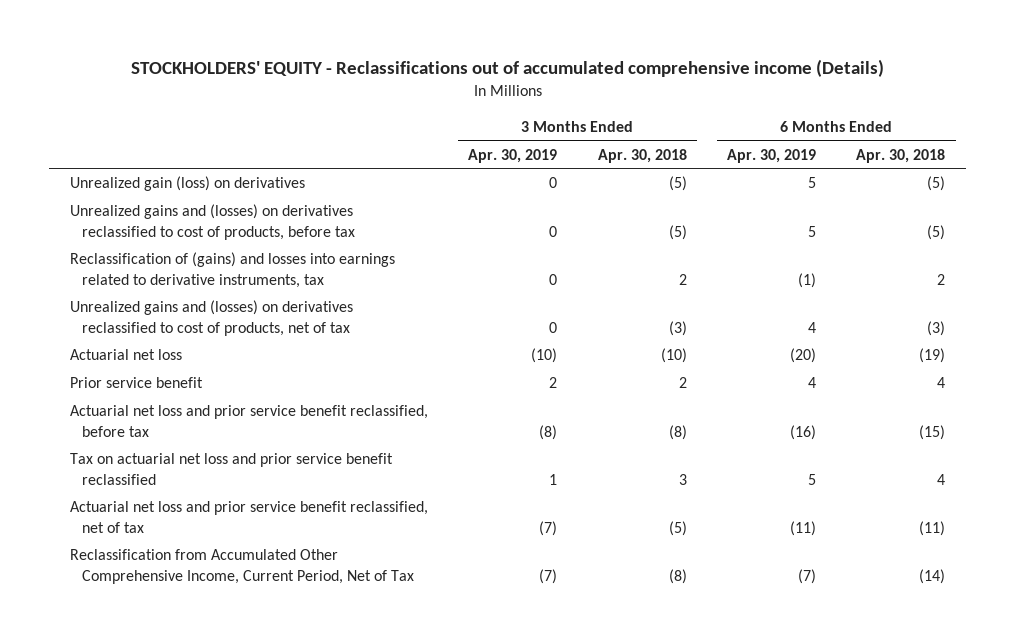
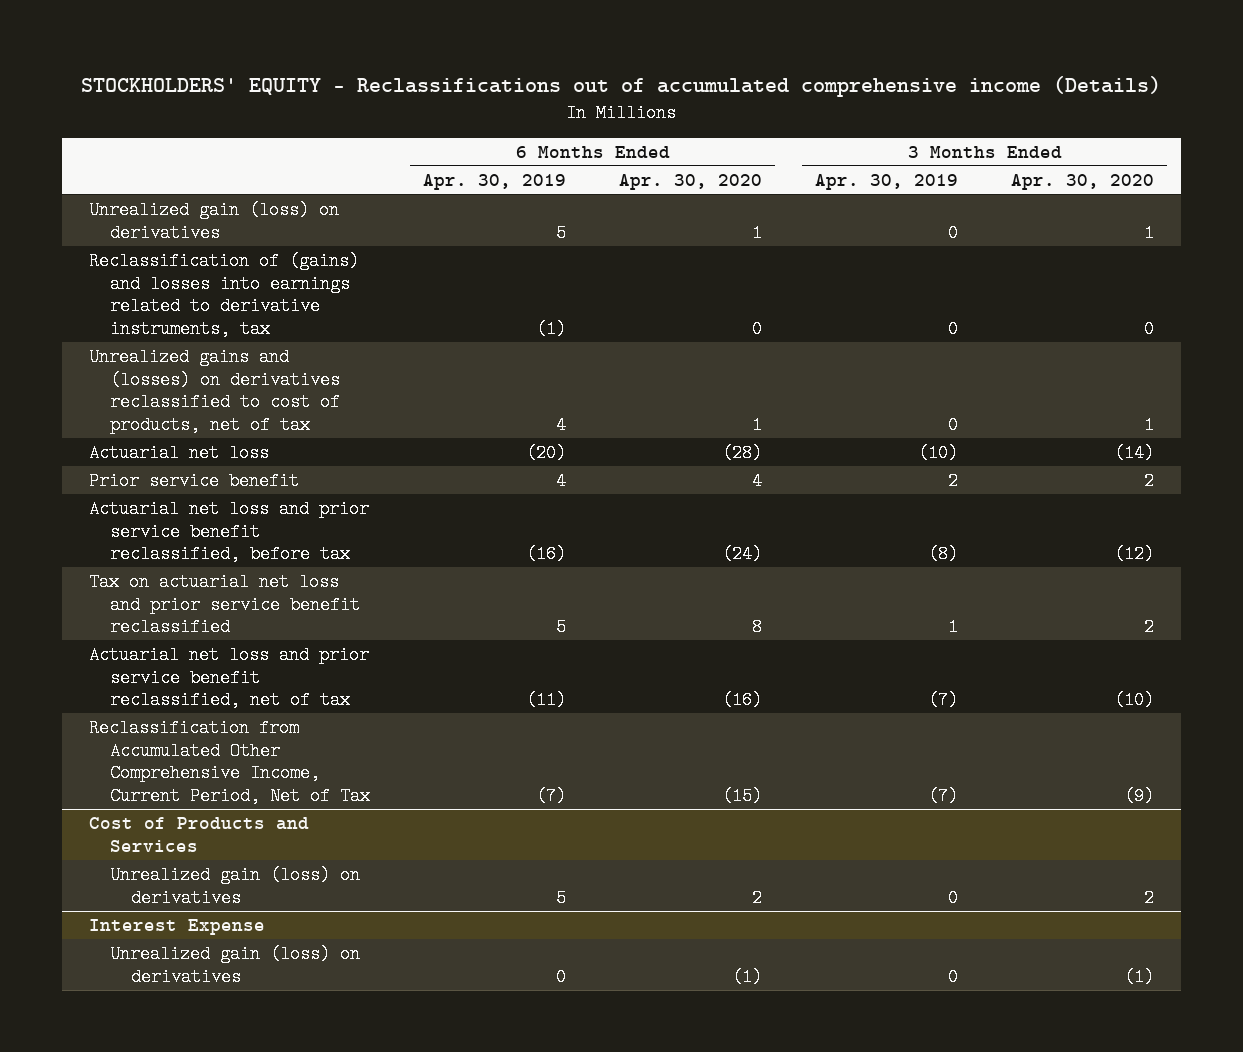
- | 3 Months Ended Apr. 30, 2019 | 3 Months Ended Apr. 30, 2018 | 6 Months Ended Apr. 30, 2019 | 6 Months Ended Apr. 30, 2018
+ | 6 Months Ended Apr. 30, 2019 | 6 Months Ended Apr. 30, 2020 | 3 Months Ended Apr. 30, 2019 | 3 Months Ended Apr. 30, 2020
- Unrealized gains and (losses) on derivatives reclassified to cost of products, before tax | 0 | (5) | 5 | (5)
+ Cost of Products and Services
+ Unrealized gain (loss) on derivatives | 5 | 2 | 0 | 2
+ Interest Expense
+ Unrealized gain (loss) on derivatives | 0 | (1) | 0 | (1)

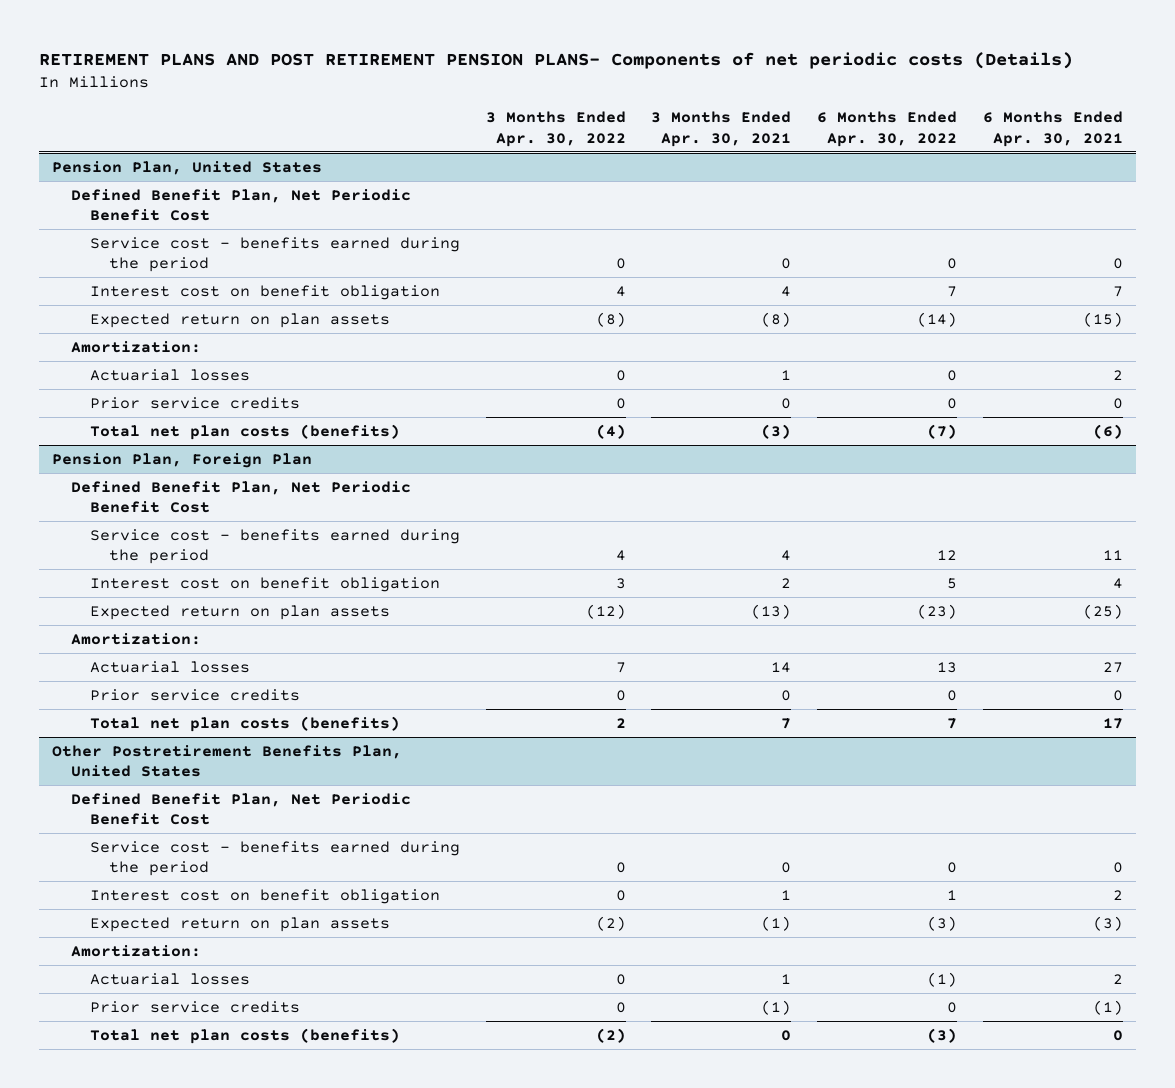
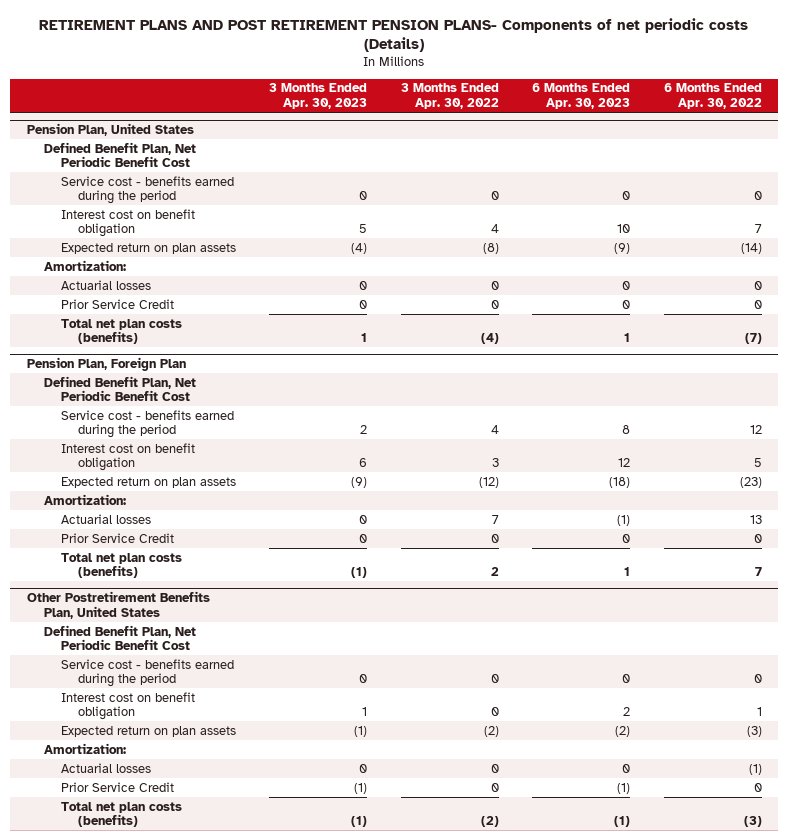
- | 3 Months Ended Apr. 30, 2022 | 3 Months Ended Apr. 30, 2021 | 6 Months Ended Apr. 30, 2022 | 6 Months Ended Apr. 30, 2021
+ | 3 Months Ended Apr. 30, 2023 | 3 Months Ended Apr. 30, 2022 | 6 Months Ended Apr. 30, 2023 | 6 Months Ended Apr. 30, 2022
@ Pension Plan, United States
- Prior service credits | 0 | 0 | 0 | 0
+ Prior Service Credit | 0 | 0 | 0 | 0
@ Pension Plan, Foreign Plan
- Prior service credits | 0 | 0 | 0 | 0
+ Prior Service Credit | 0 | 0 | 0 | 0
@ Other Postretirement Benefits Plan, United States
- Prior service credits | 0 | (1) | 0 | (1)
+ Prior Service Credit | (1) | 0 | (1) | 0

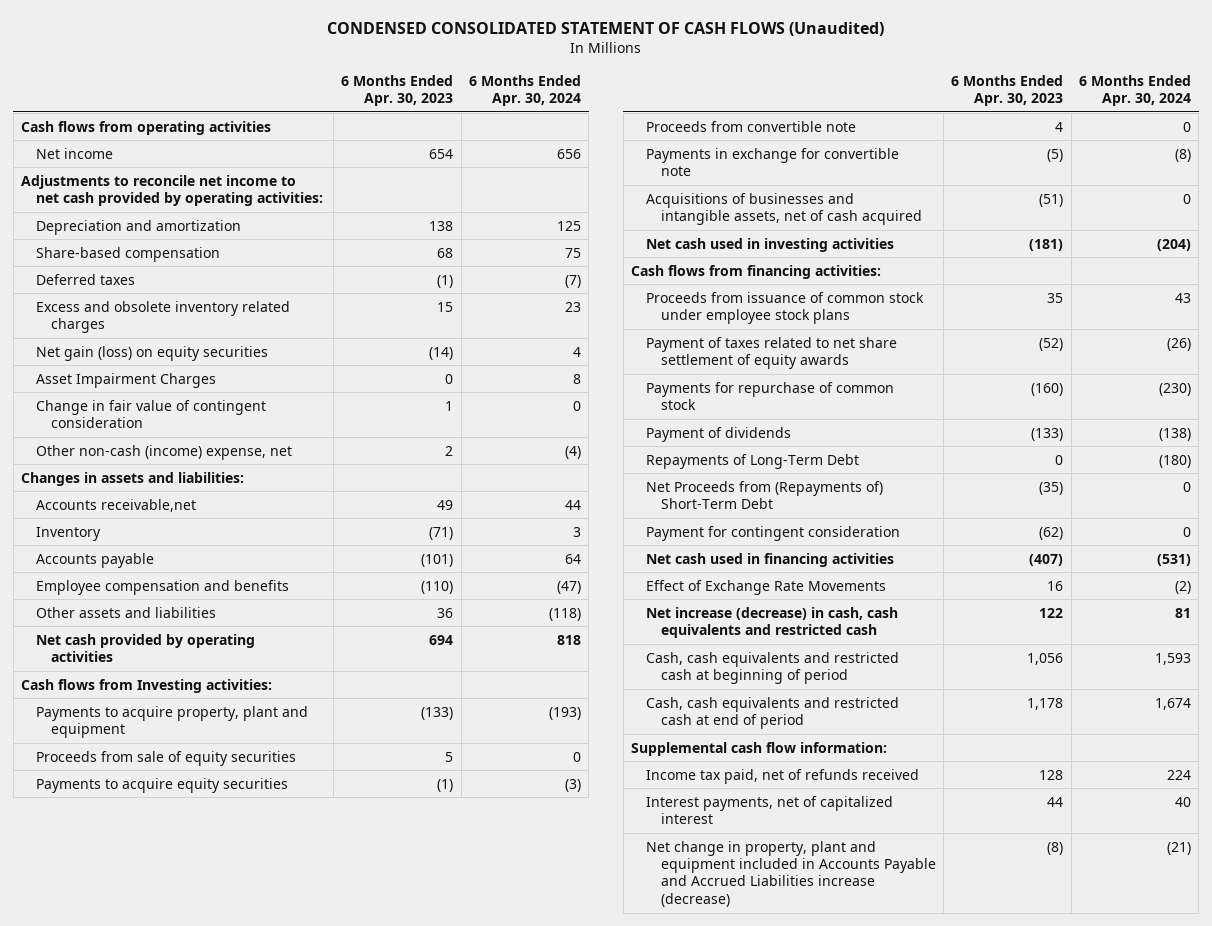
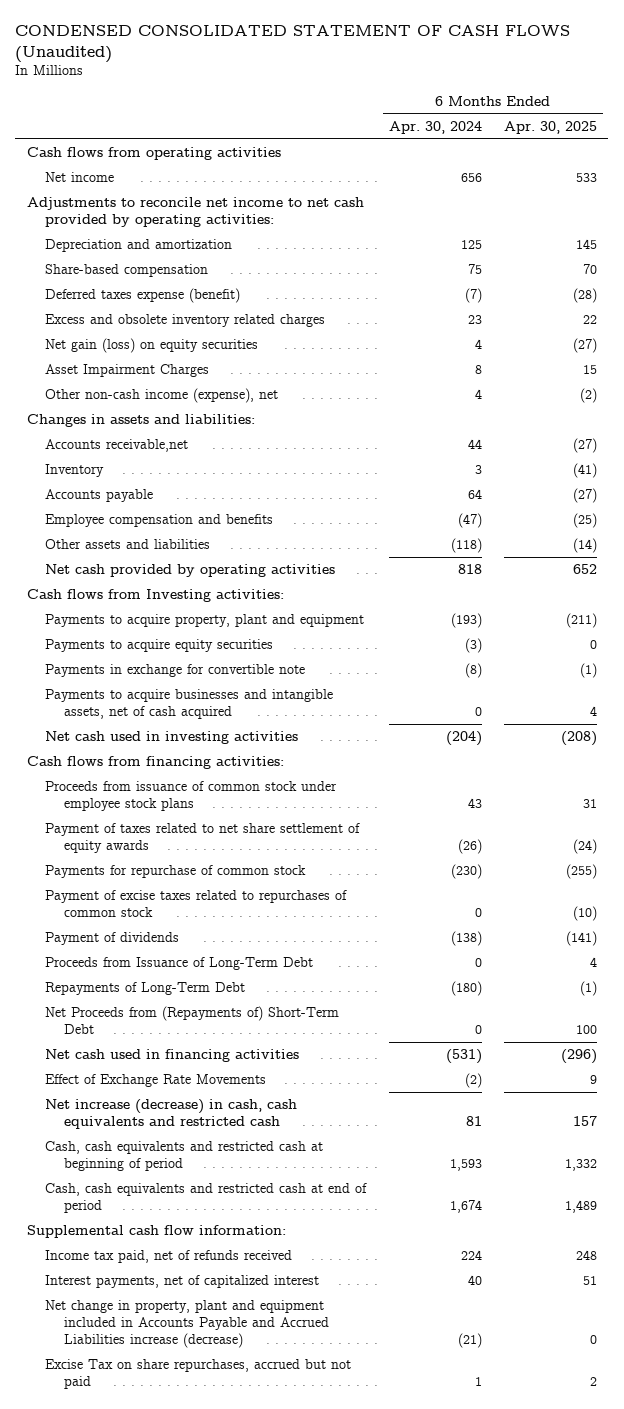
- | 6 Months Ended Apr. 30, 2023 | 6 Months Ended Apr. 30, 2024
+ | 6 Months Ended Apr. 30, 2024 | 6 Months Ended Apr. 30, 2025
- Deferred taxes | (1) | (7)
+ Deferred taxes expense (benefit) | (7) | (28)
- Change in fair value of contingent consideration | 1 | 0
- Other non-cash (income) expense, net | 2 | (4)
+ Other non-cash income (expense), net | 4 | (2)
- Proceeds from sale of equity securities | 5 | 0
- Proceeds from convertible note | 4 | 0
- Acquisitions of businesses and intangible assets, net of cash acquired | (51) | 0
+ Payments to acquire businesses and intangible assets, net of cash acquired | 0 | 4
+ Payment of excise taxes related to repurchases of common stock | 0 | (10)
+ Proceeds from Issuance of Long-Term Debt | 0 | 4
- Payment for contingent consideration | (62) | 0
+ Excise Tax on share repurchases, accrued but not paid | 1 | 2

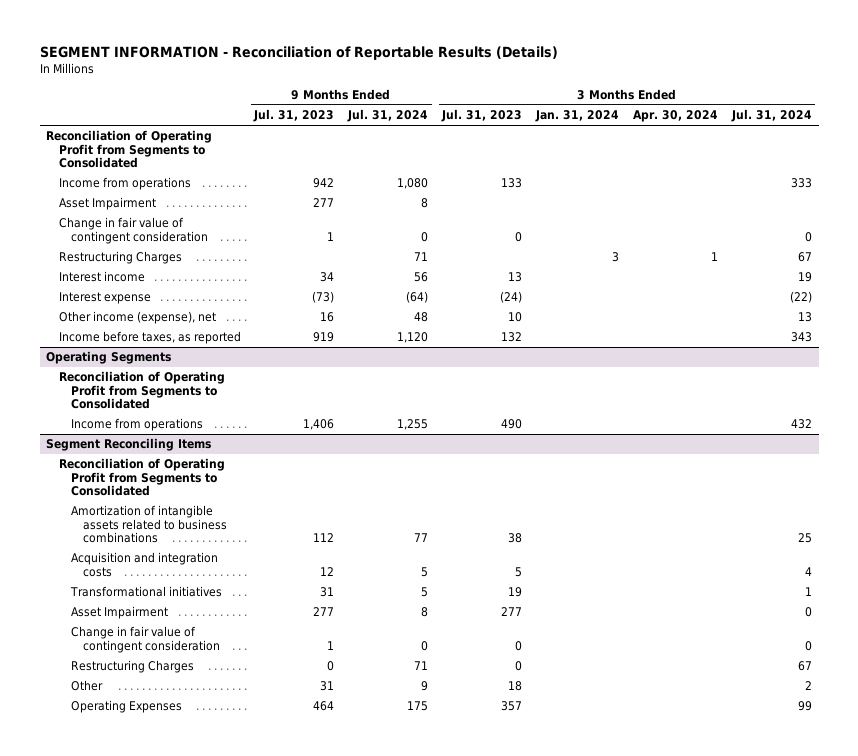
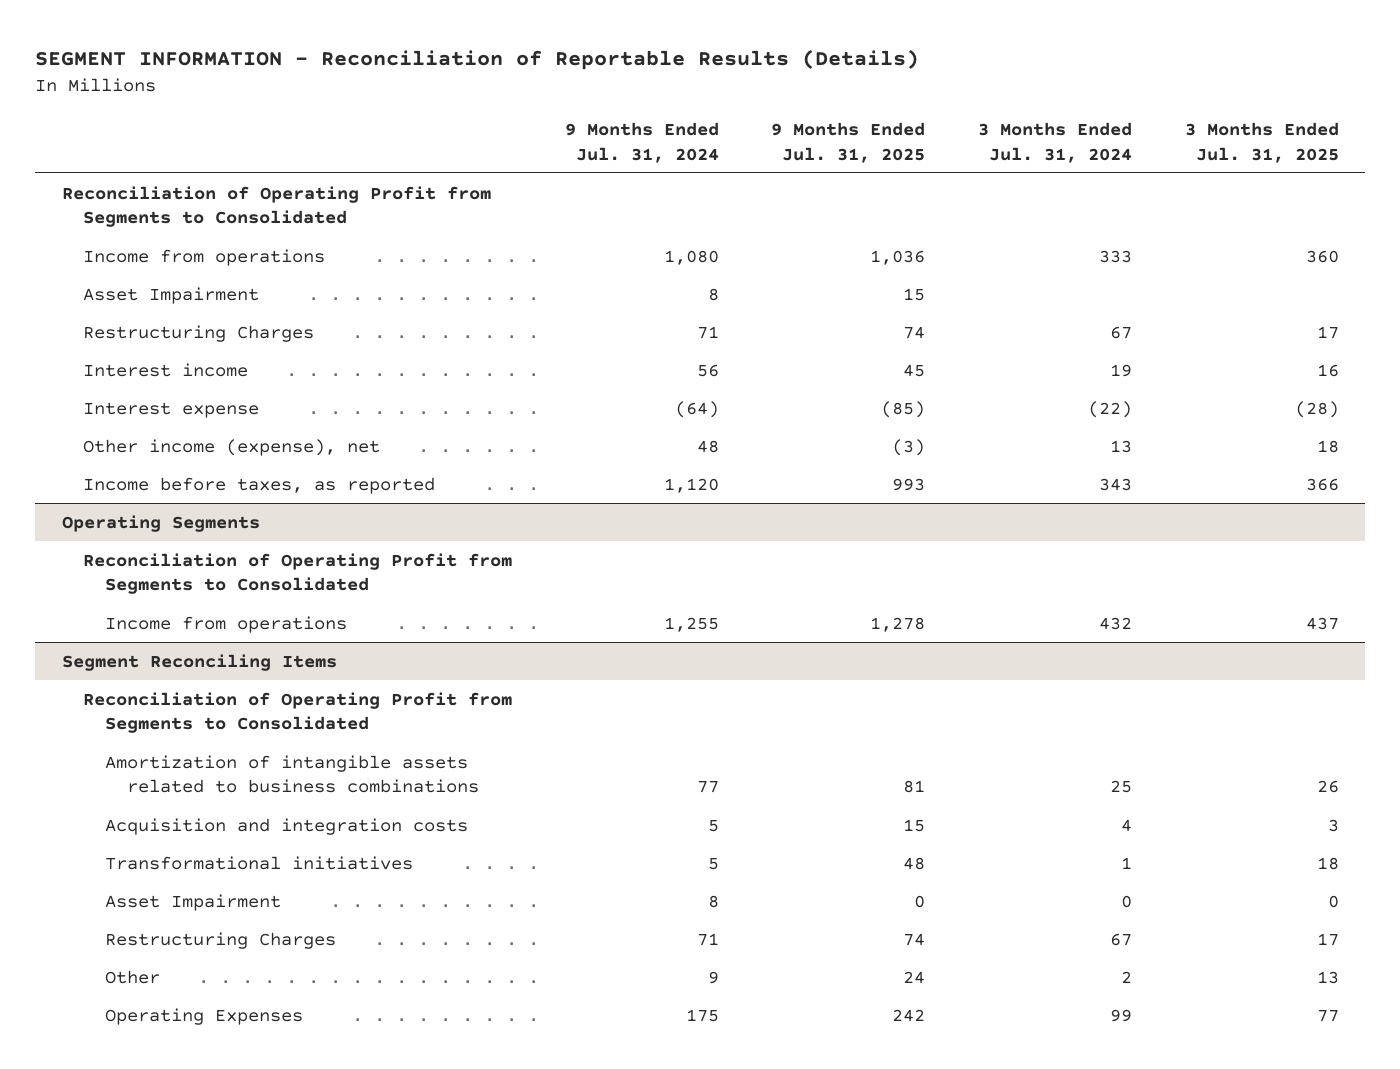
- | 9 Months Ended Jul. 31, 2023 | 9 Months Ended Jul. 31, 2024 | 3 Months Ended Jul. 31, 2023 | 3 Months Ended Jan. 31, 2024 | 3 Months Ended Apr. 30, 2024 | 3 Months Ended Jul. 31, 2024
+ | 9 Months Ended Jul. 31, 2024 | 9 Months Ended Jul. 31, 2025 | 3 Months Ended Jul. 31, 2024 | 3 Months Ended Jul. 31, 2025
- Change in fair value of contingent consideration | 1 | 0 | 0 | | | 0
@ Segment Reconciling Items
- Change in fair value of contingent consideration | 1 | 0 | 0 | | | 0

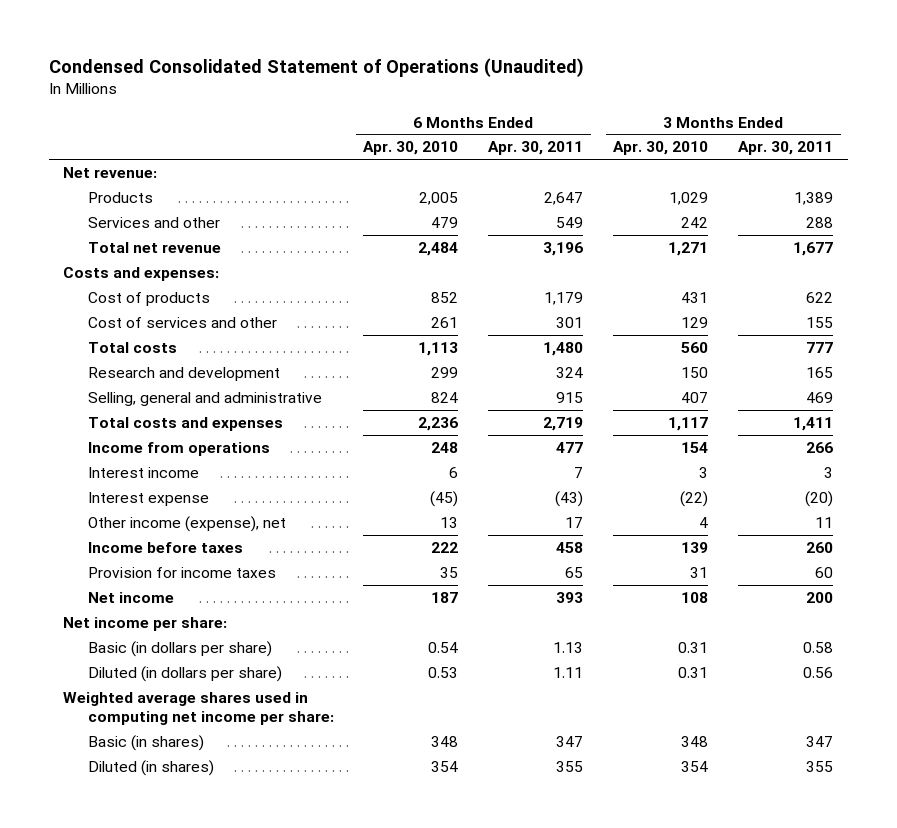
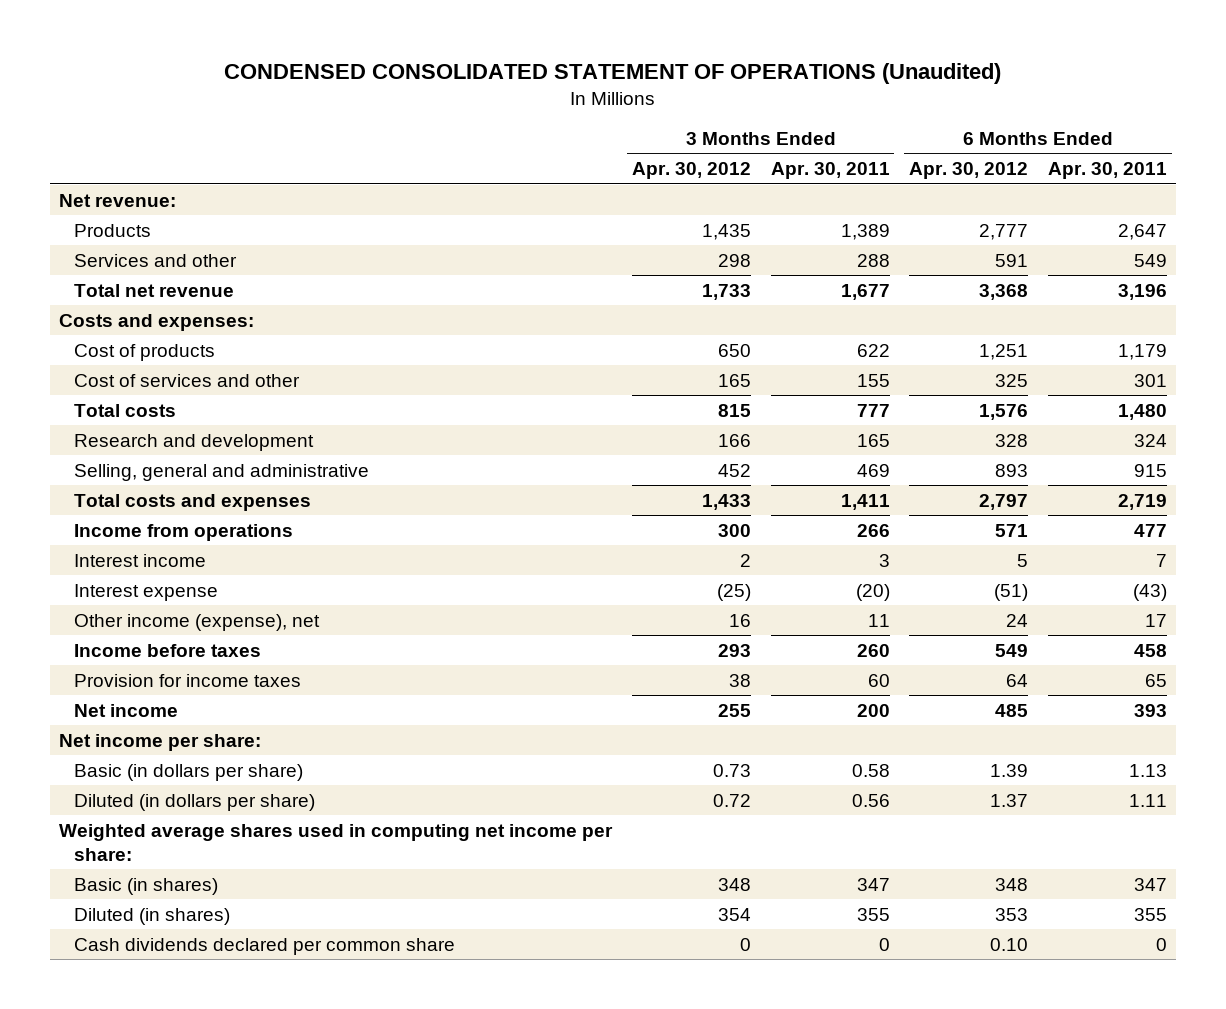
- Condensed Consolidated Statement of Operations (Unaudited)
+ CONDENSED CONSOLIDATED STATEMENT OF OPERATIONS (Unaudited)
- | 6 Months Ended Apr. 30, 2010 | 6 Months Ended Apr. 30, 2011 | 3 Months Ended Apr. 30, 2010 | 3 Months Ended Apr. 30, 2011
+ | 3 Months Ended Apr. 30, 2012 | 3 Months Ended Apr. 30, 2011 | 6 Months Ended Apr. 30, 2012 | 6 Months Ended Apr. 30, 2011
+ Cash dividends declared per common share | 0 | 0 | 0.10 | 0

